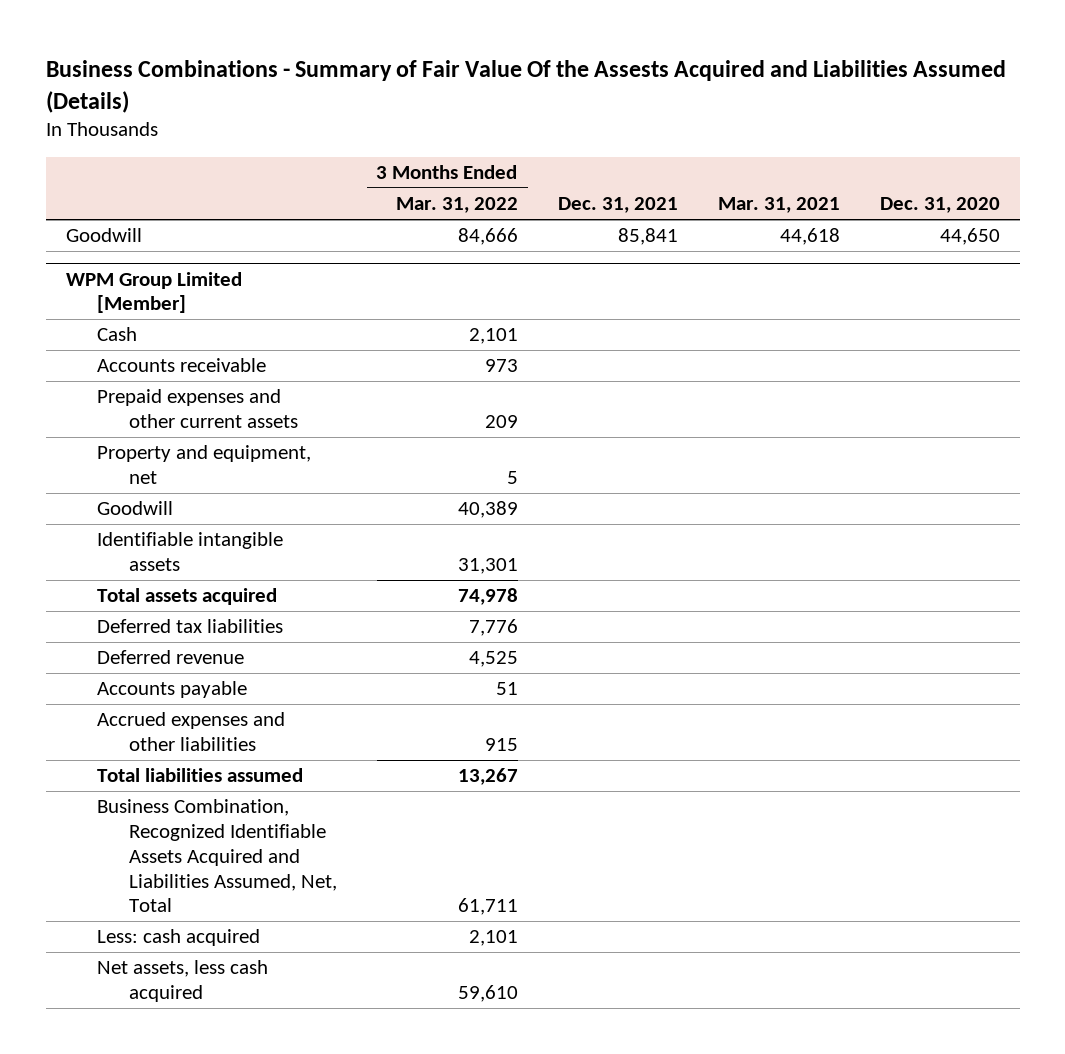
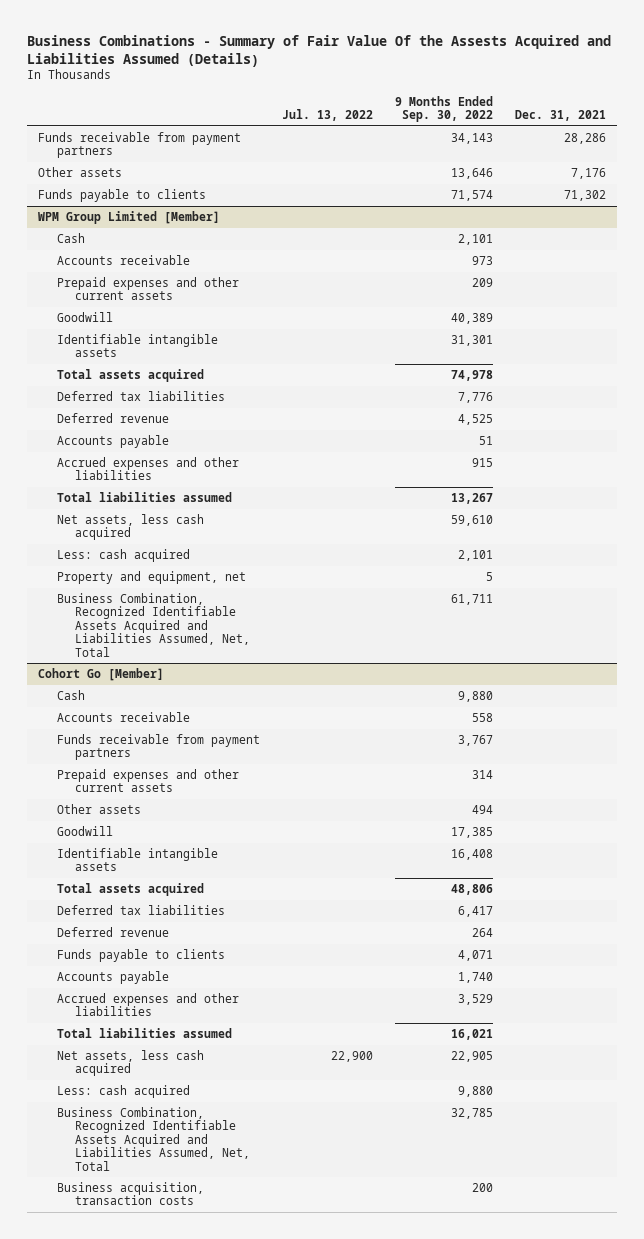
- | 3 Months Ended Mar. 31, 2022 | Dec. 31, 2021 | Mar. 31, 2021 | Dec. 31, 2020
+ | Jul. 13, 2022 | 9 Months Ended Sep. 30, 2022 | Dec. 31, 2021
- Goodwill | 84,666 | 85,841 | 44,618 | 44,650
+ Funds receivable from payment partners | | 34,143 | 28,286
+ Other assets | | 13,646 | 7,176
+ Funds payable to clients | | 71,574 | 71,302
@ WPM Group Limited [Member]
moved down: Less: cash acquired | | 2,101 |
moved down: Property and equipment, net | | 5 |
moved down: Business Combination, Recognized Identifiable Assets Acquired and Liabilities Assumed, Net, Total | | 61,711 |
+ Cohort Go [Member]
+ Cash | | 9,880 |
+ Accounts receivable | | 558 |
+ Funds receivable from payment partners | | 3,767 |
+ Prepaid expenses and other current assets | | 314 |
+ Other assets | | 494 |
+ Goodwill | | 17,385 |
+ Identifiable intangible assets | | 16,408 |
+ Total assets acquired | | 48,806 |
+ Deferred tax liabilities | | 6,417 |
+ Deferred revenue | | 264 |
+ Funds payable to clients | | 4,071 |
+ Accounts payable | | 1,740 |
+ Accrued expenses and other liabilities | | 3,529 |
+ Total liabilities assumed | | 16,021 |
+ Net assets, less cash acquired | 22,900 | 22,905 |
+ Less: cash acquired | | 9,880 |
+ Business Combination, Recognized Identifiable Assets Acquired and Liabilities Assumed, Net, Total | | 32,785 |
+ Business acquisition, transaction costs | | 200 |

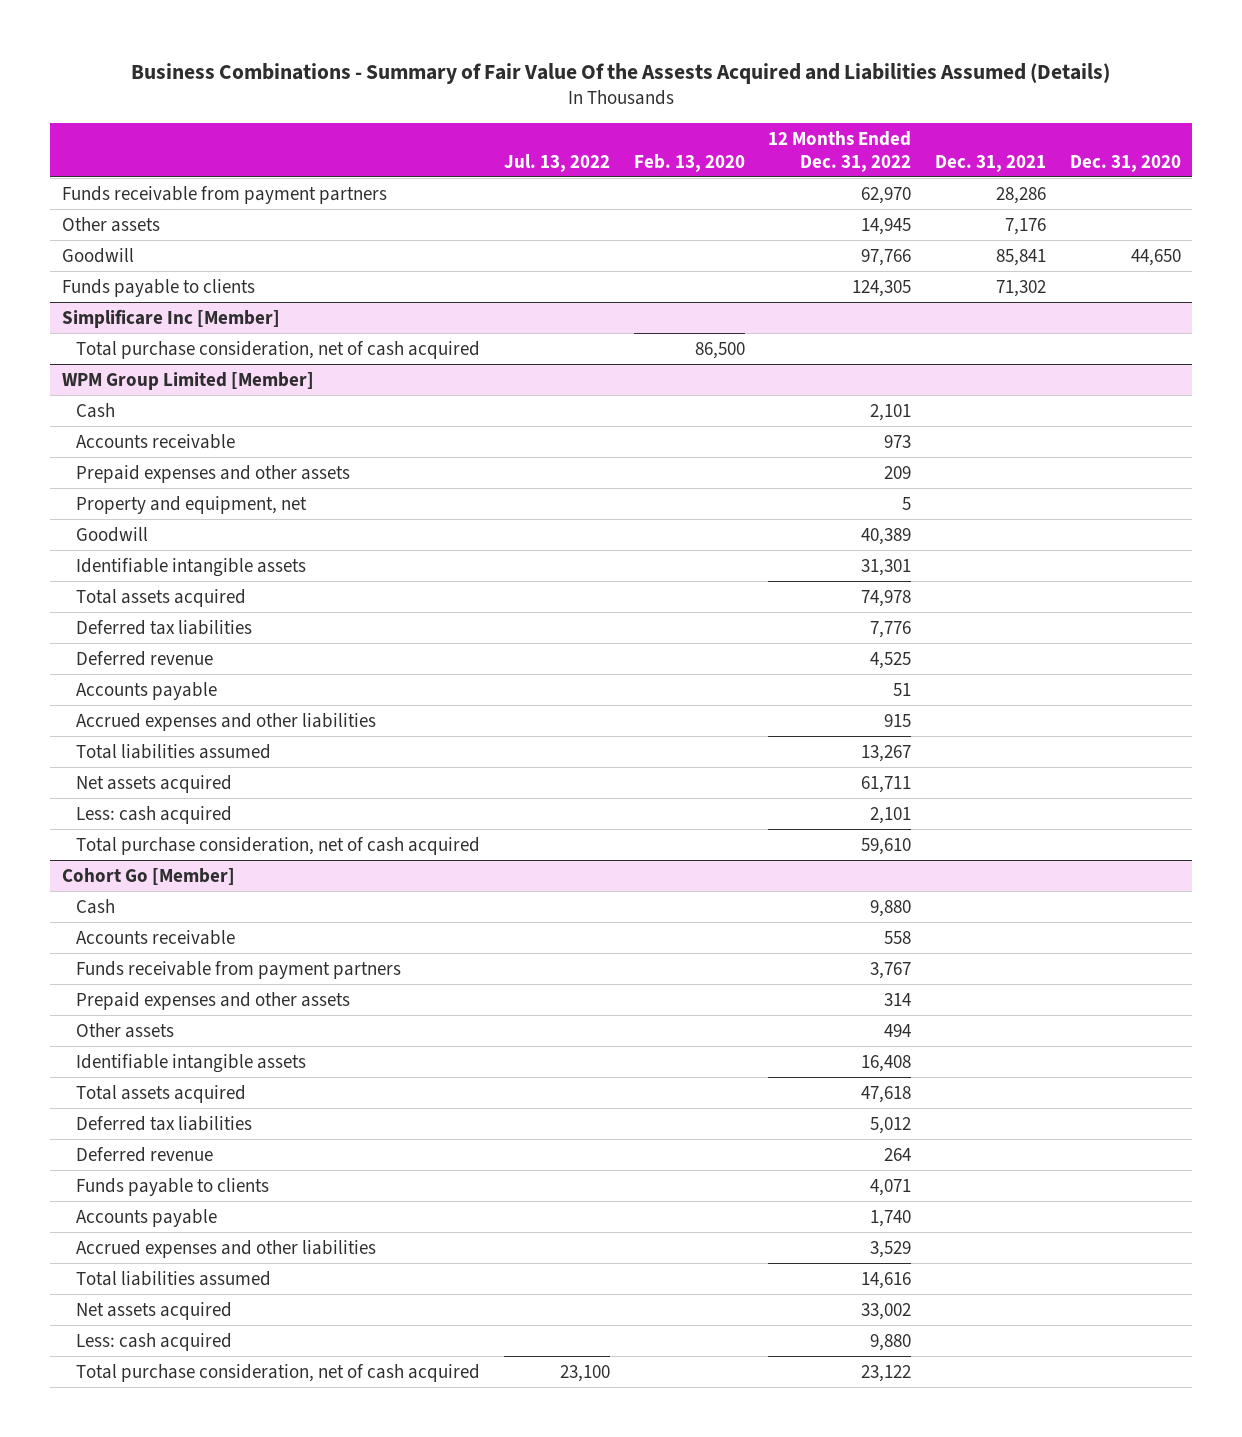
- | Jul. 13, 2022 | 9 Months Ended Sep. 30, 2022 | Dec. 31, 2021
+ | Jul. 13, 2022 | Feb. 13, 2020 | 12 Months Ended Dec. 31, 2022 | Dec. 31, 2021 | Dec. 31, 2020
+ Goodwill | | | 97,766 | 85,841 | 44,650
+ Simplificare Inc [Member]
+ Total purchase consideration, net of cash acquired | | 86,500 | | |
@ WPM Group Limited [Member]
- Prepaid expenses and other current assets | | 209 |
+ Prepaid expenses and other assets | | | 209 | |
moved up: Property and equipment, net | | | 5 | |
- Net assets, less cash acquired | | 59,610 |
+ Net assets acquired | | | 61,711 | |
- Business Combination, Recognized Identifiable Assets Acquired and Liabilities Assumed, Net, Total | | 61,711 |
+ Total purchase consideration, net of cash acquired | | | 59,610 | |
@ Cohort Go [Member]
- Prepaid expenses and other current assets | | 314 |
+ Prepaid expenses and other assets | | | 314 | |
- Goodwill | | 17,385 |
- Net assets, less cash acquired | 22,900 | 22,905 |
+ Net assets acquired | | | 33,002 | |
- Business Combination, Recognized Identifiable Assets Acquired and Liabilities Assumed, Net, Total | | 32,785 |
- Business acquisition, transaction costs | | 200 |
+ Total purchase consideration, net of cash acquired | 23,100 | | 23,122 | |

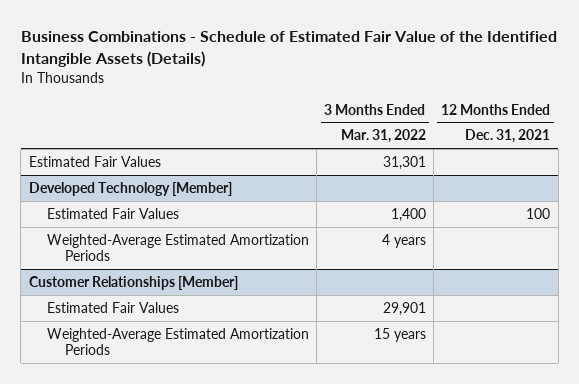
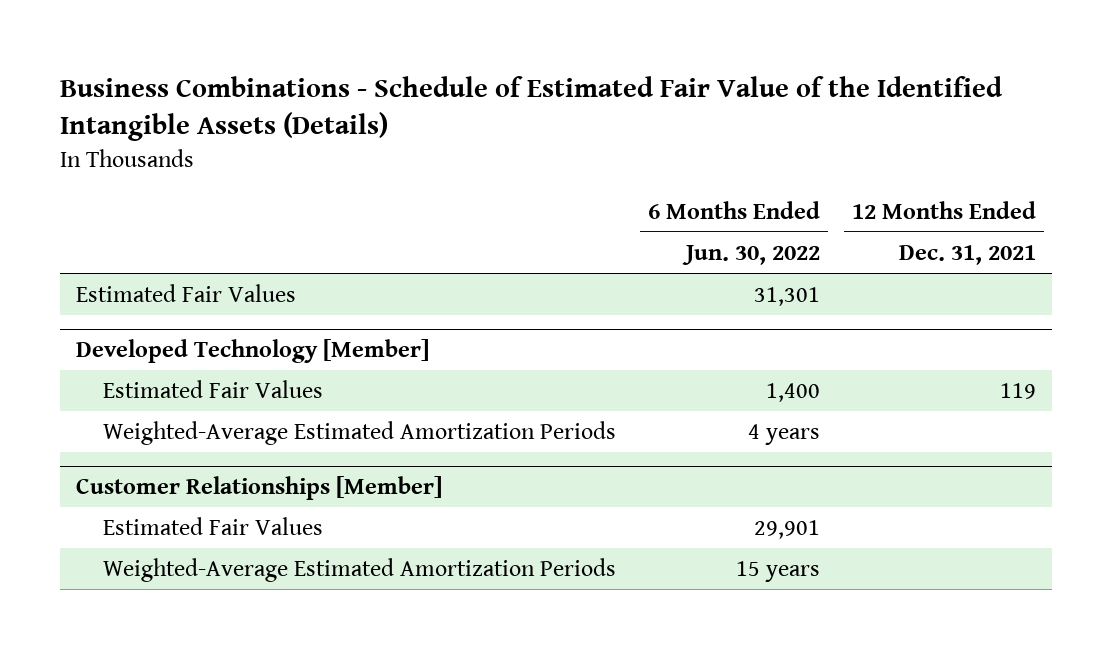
- | 3 Months Ended Mar. 31, 2022 | 12 Months Ended Dec. 31, 2021
+ | 6 Months Ended Jun. 30, 2022 | 12 Months Ended Dec. 31, 2021
@ Developed Technology [Member]
- Estimated Fair Values | 1,400 | 100
+ Estimated Fair Values | 1,400 | 119

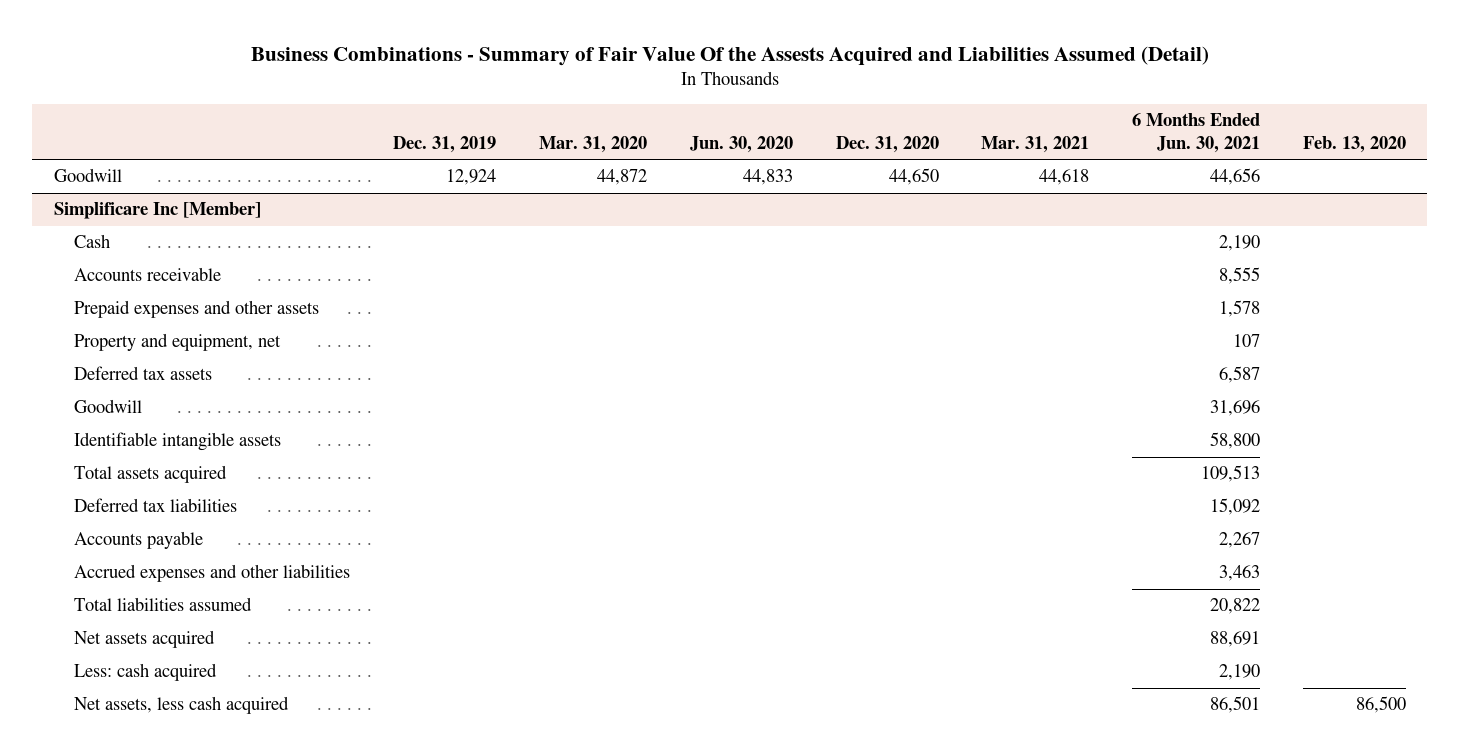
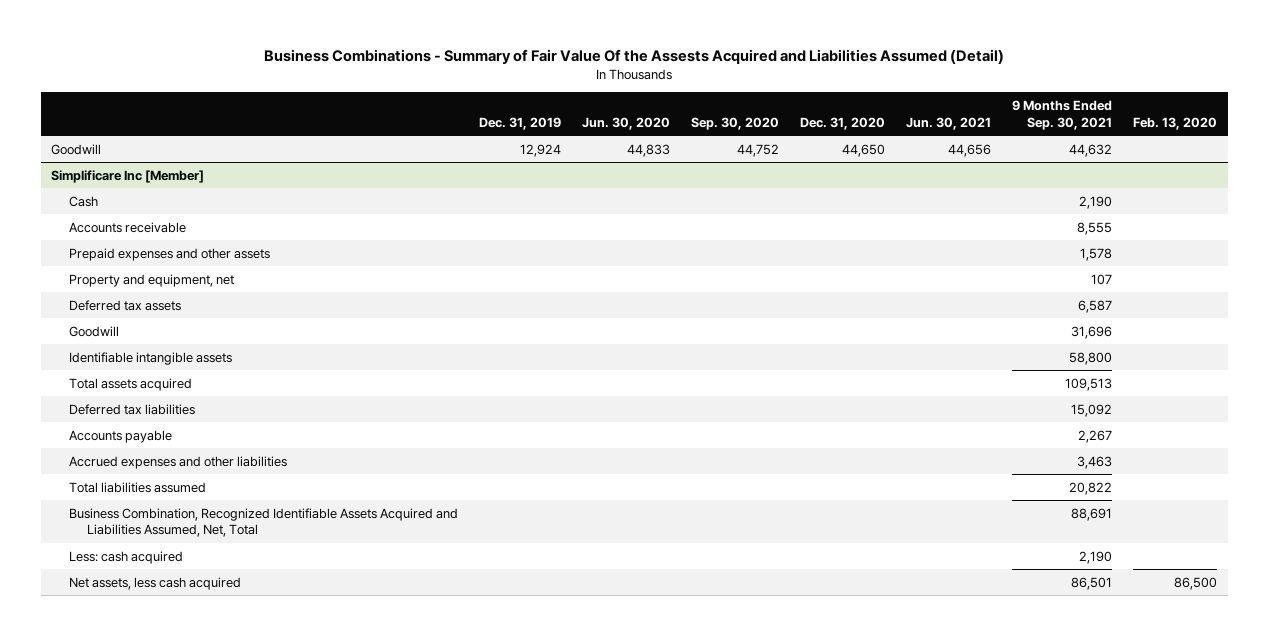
- | Dec. 31, 2019 | Mar. 31, 2020 | Jun. 30, 2020 | Dec. 31, 2020 | Mar. 31, 2021 | 6 Months Ended Jun. 30, 2021 | Feb. 13, 2020
+ | Dec. 31, 2019 | Jun. 30, 2020 | Sep. 30, 2020 | Dec. 31, 2020 | Jun. 30, 2021 | 9 Months Ended Sep. 30, 2021 | Feb. 13, 2020
@ Simplificare Inc [Member]
- Net assets acquired | | | | | | 88,691 |
+ Business Combination, Recognized Identifiable Assets Acquired and Liabilities Assumed, Net, Total | | | | | | 88,691 |

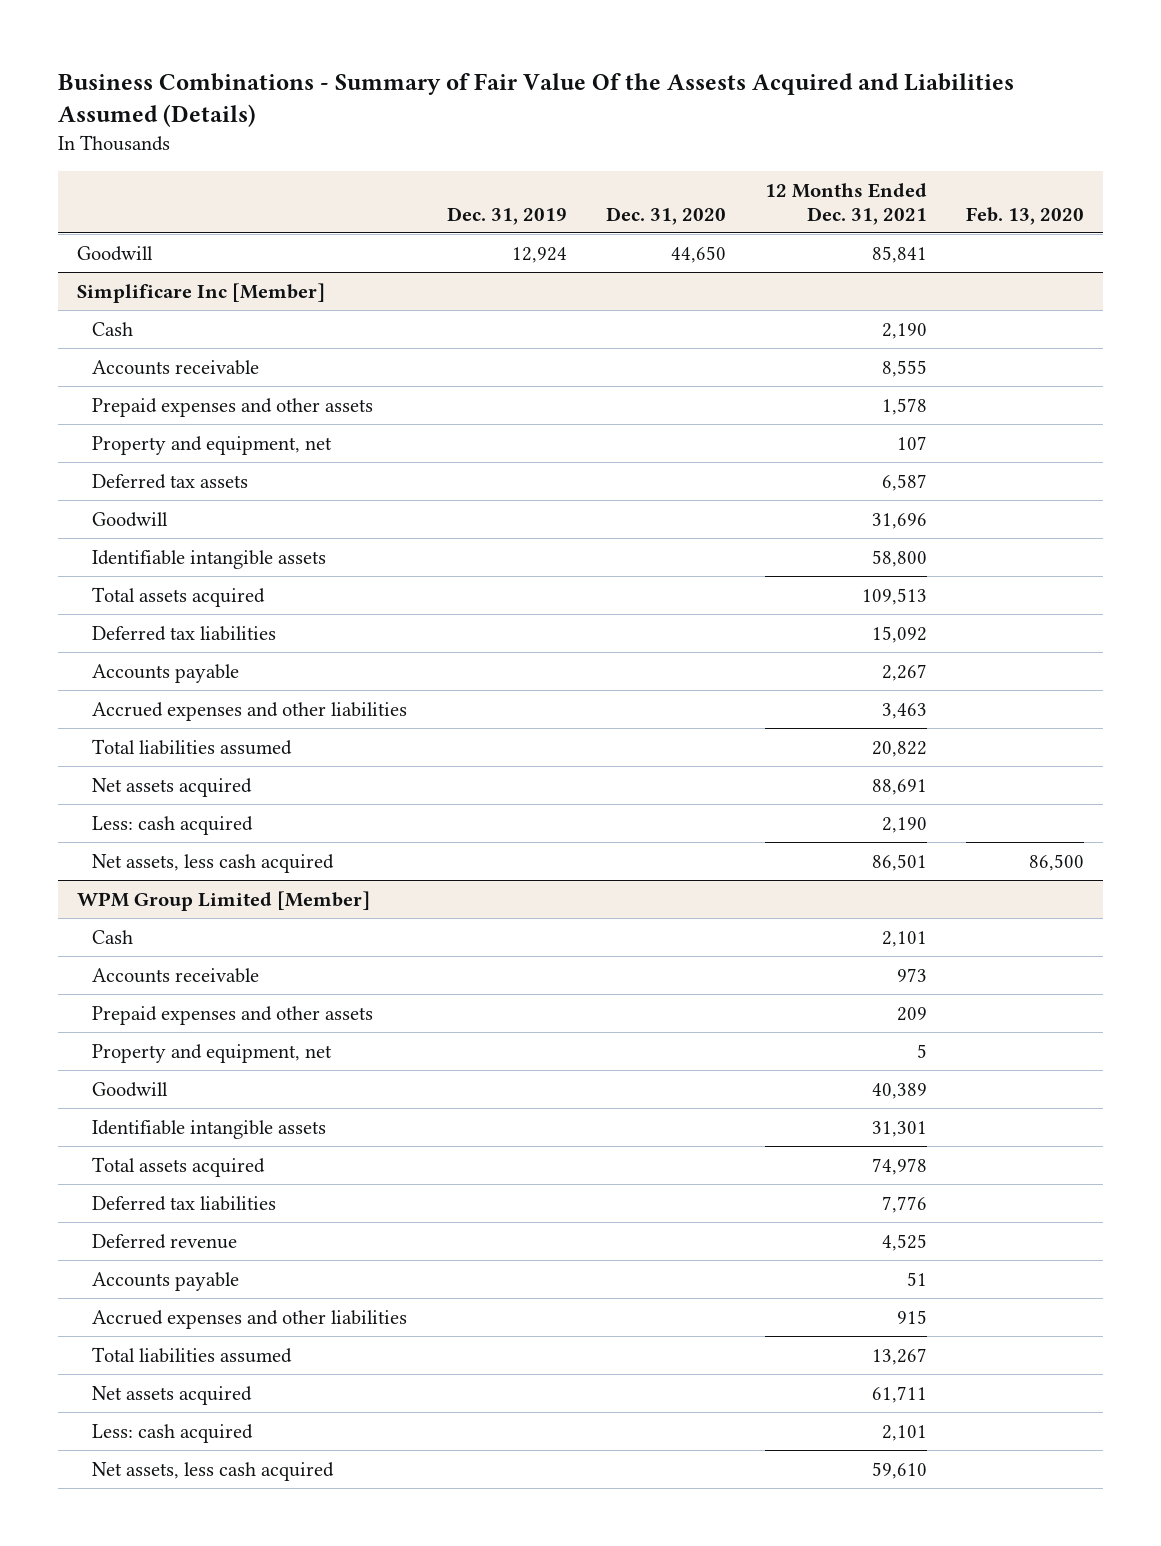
- Business Combinations - Summary of Fair Value Of the Assests Acquired and Liabilities Assumed (Detail)
+ Business Combinations - Summary of Fair Value Of the Assests Acquired and Liabilities Assumed (Details)
- | Dec. 31, 2019 | Jun. 30, 2020 | Sep. 30, 2020 | Dec. 31, 2020 | Jun. 30, 2021 | 9 Months Ended Sep. 30, 2021 | Feb. 13, 2020
+ | Dec. 31, 2019 | Dec. 31, 2020 | 12 Months Ended Dec. 31, 2021 | Feb. 13, 2020
@ Simplificare Inc [Member]
- Business Combination, Recognized Identifiable Assets Acquired and Liabilities Assumed, Net, Total | | | | | | 88,691 |
+ Net assets acquired | | | 88,691 |
+ WPM Group Limited [Member]
+ Cash | | | 2,101 |
+ Accounts receivable | | | 973 |
+ Prepaid expenses and other assets | | | 209 |
+ Property and equipment, net | | | 5 |
+ Goodwill | | | 40,389 |
+ Identifiable intangible assets | | | 31,301 |
+ Total assets acquired | | | 74,978 |
+ Deferred tax liabilities | | | 7,776 |
+ Deferred revenue | | | 4,525 |
+ Accounts payable | | | 51 |
+ Accrued expenses and other liabilities | | | 915 |
+ Total liabilities assumed | | | 13,267 |
+ Net assets acquired | | | 61,711 |
+ Less: cash acquired | | | 2,101 |
+ Net assets, less cash acquired | | | 59,610 |

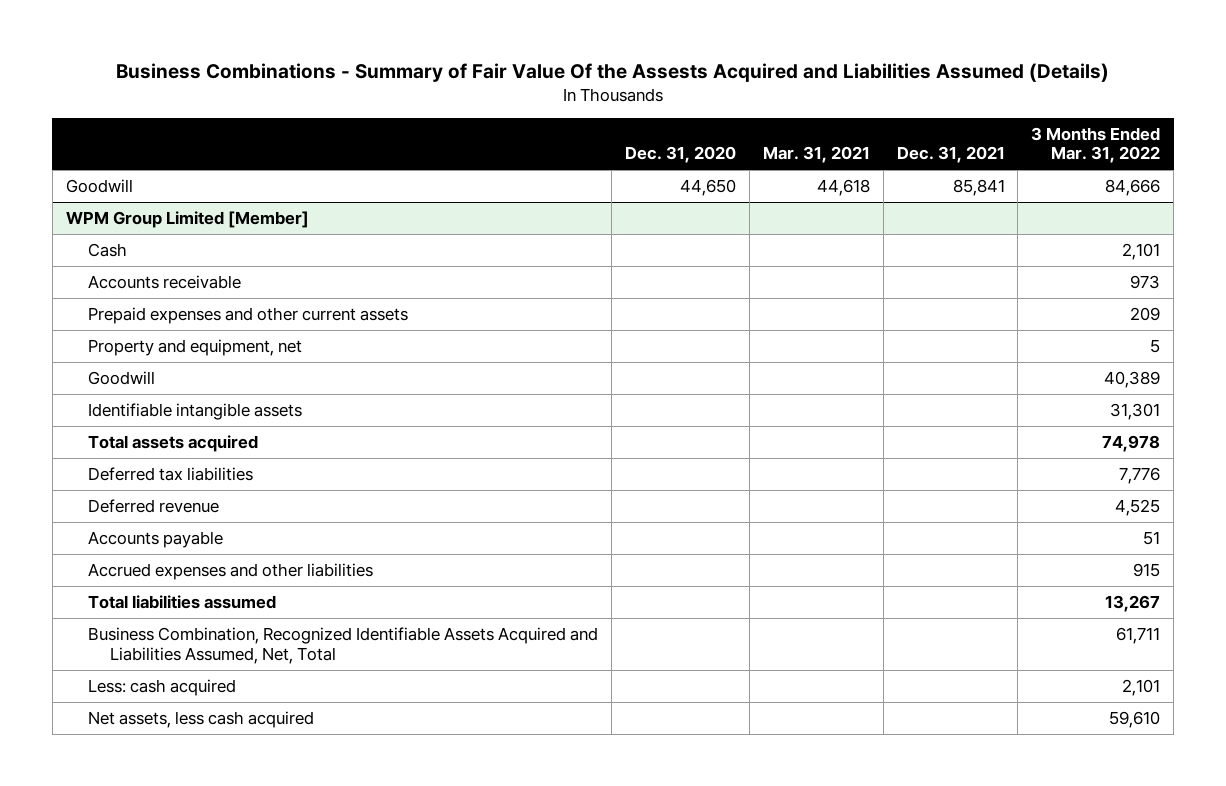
- | Dec. 31, 2019 | Dec. 31, 2020 | 12 Months Ended Dec. 31, 2021 | Feb. 13, 2020
+ | Dec. 31, 2020 | Mar. 31, 2021 | Dec. 31, 2021 | 3 Months Ended Mar. 31, 2022
- Simplificare Inc [Member]
- Cash | | | 2,190 |
- Accounts receivable | | | 8,555 |
- Prepaid expenses and other assets | | | 1,578 |
- Property and equipment, net | | | 107 |
- Deferred tax assets | | | 6,587 |
- Goodwill | | | 31,696 |
- Identifiable intangible assets | | | 58,800 |
- Total assets acquired | | | 109,513 |
- Deferred tax liabilities | | | 15,092 |
- Accounts payable | | | 2,267 |
- Accrued expenses and other liabilities | | | 3,463 |
- Total liabilities assumed | | | 20,822 |
- Net assets acquired | | | 88,691 |
- Less: cash acquired | | | 2,190 |
- Net assets, less cash acquired | | | 86,501 | 86,500
@ WPM Group Limited [Member]
- Prepaid expenses and other assets | | | 209 |
+ Prepaid expenses and other current assets | | | | 209
- Net assets acquired | | | 61,711 |
+ Business Combination, Recognized Identifiable Assets Acquired and Liabilities Assumed, Net, Total | | | | 61,711

